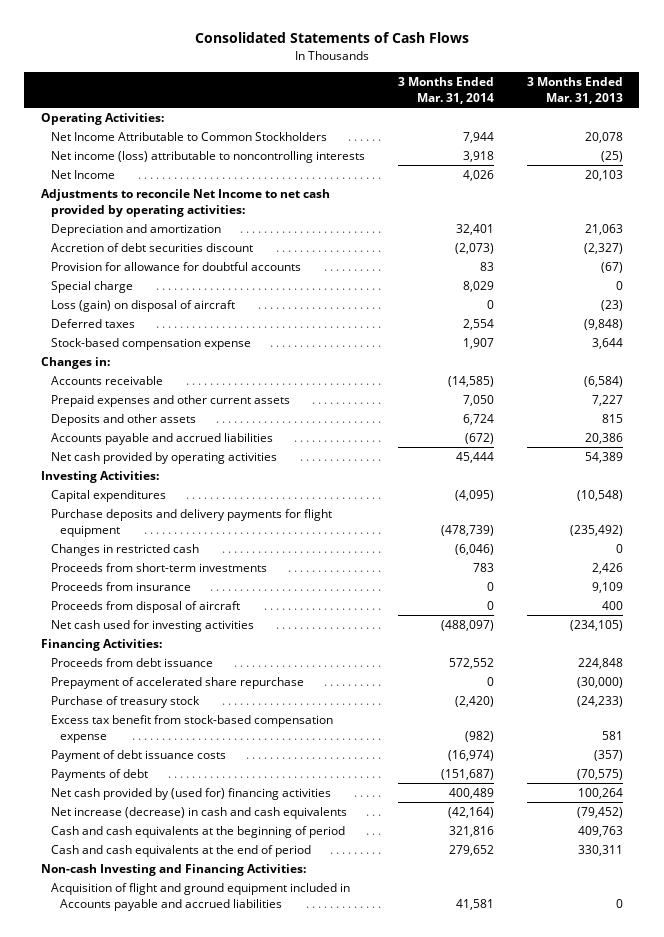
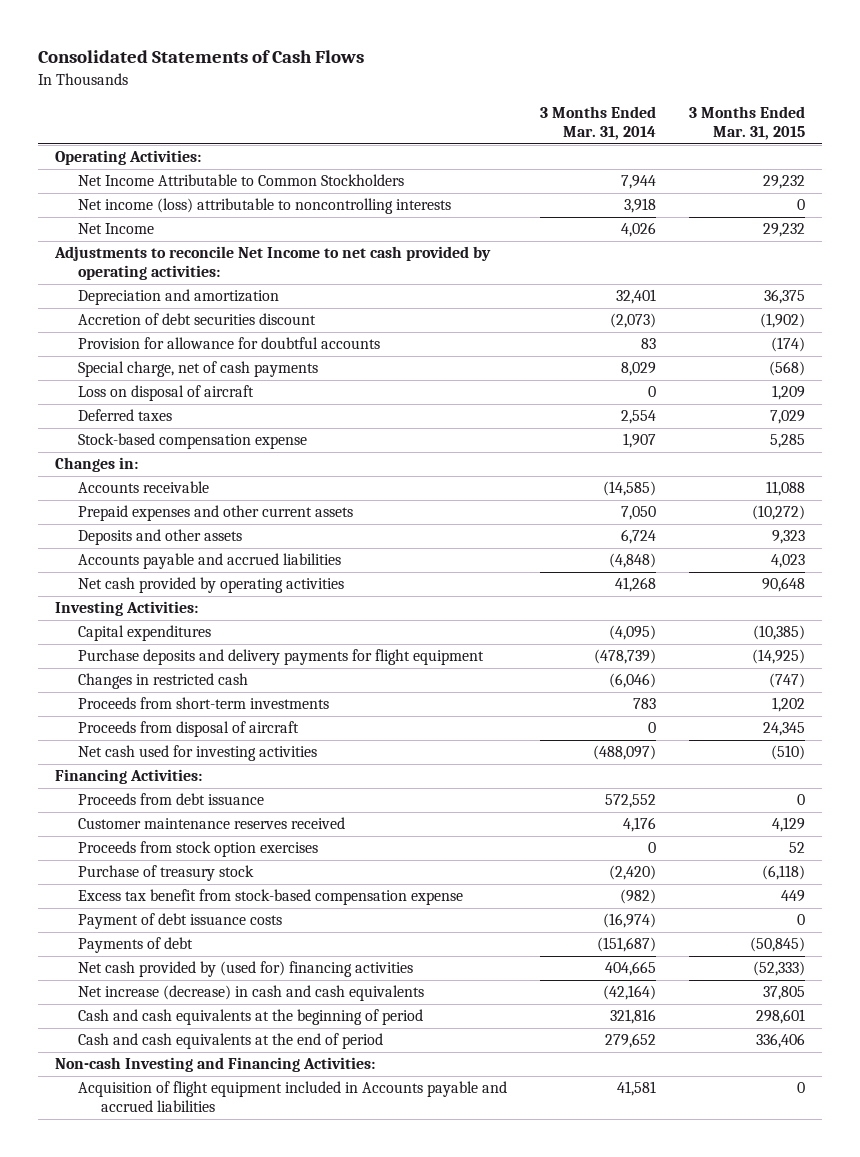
- | 3 Months Ended Mar. 31, 2014 | 3 Months Ended Mar. 31, 2013
+ | 3 Months Ended Mar. 31, 2014 | 3 Months Ended Mar. 31, 2015
- Special charge | 8,029 | 0
- Loss (gain) on disposal of aircraft | 0 | (23)
+ Special charge, net of cash payments | 8,029 | (568)
+ Loss on disposal of aircraft | 0 | 1,209
- Accounts payable and accrued liabilities | (672) | 20,386
- Net cash provided by operating activities | 45,444 | 54,389
+ Accounts payable and accrued liabilities | (4,848) | 4,023
+ Net cash provided by operating activities | 41,268 | 90,648
- Proceeds from insurance | 0 | 9,109
- Prepayment of accelerated share repurchase | 0 | (30,000)
+ Customer maintenance reserves received | 4,176 | 4,129
+ Proceeds from stock option exercises | 0 | 52
- Net cash provided by (used for) financing activities | 400,489 | 100,264
+ Net cash provided by (used for) financing activities | 404,665 | (52,333)
- Acquisition of flight and ground equipment included in Accounts payable and accrued liabilities | 41,581 | 0
+ Acquisition of flight equipment included in Accounts payable and accrued liabilities | 41,581 | 0

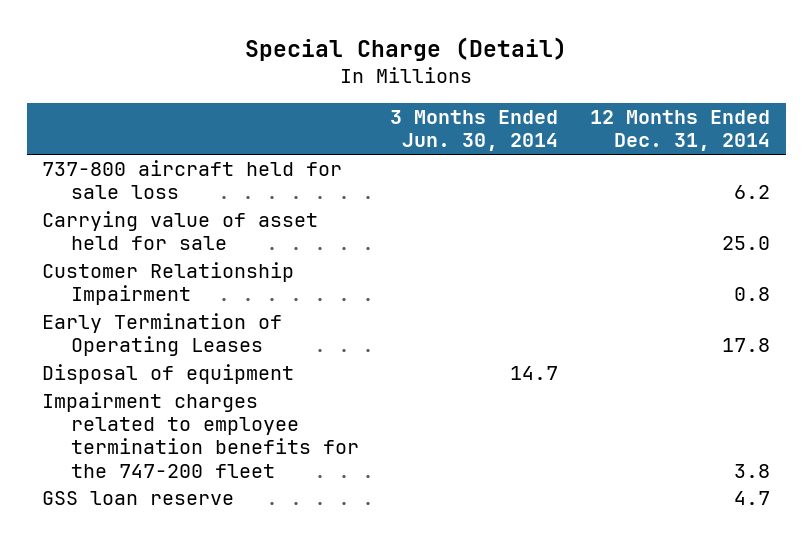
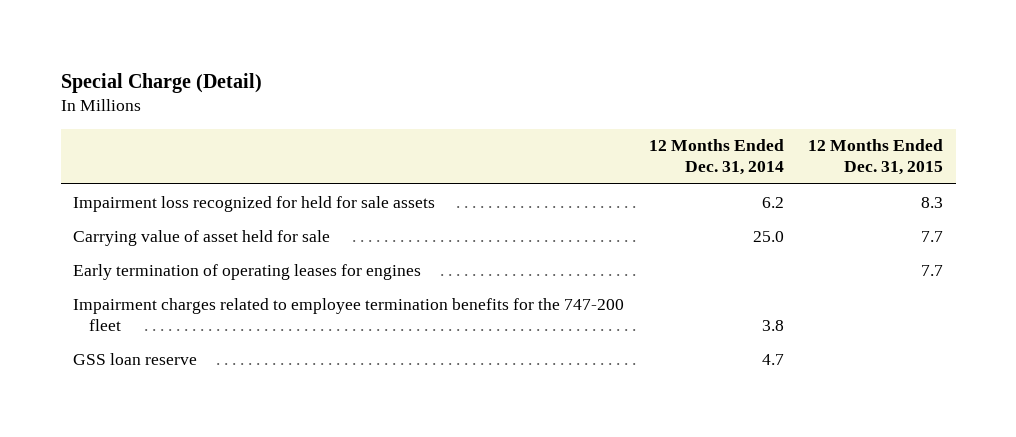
- | 3 Months Ended Jun. 30, 2014 | 12 Months Ended Dec. 31, 2014
+ | 12 Months Ended Dec. 31, 2014 | 12 Months Ended Dec. 31, 2015
- 737-800 aircraft held for sale loss | | 6.2
+ Impairment loss recognized for held for sale assets | 6.2 | 8.3
- Customer Relationship Impairment | | 0.8
- Early Termination of Operating Leases | | 17.8
- Disposal of equipment | 14.7 |
+ Early termination of operating leases for engines | | 7.7

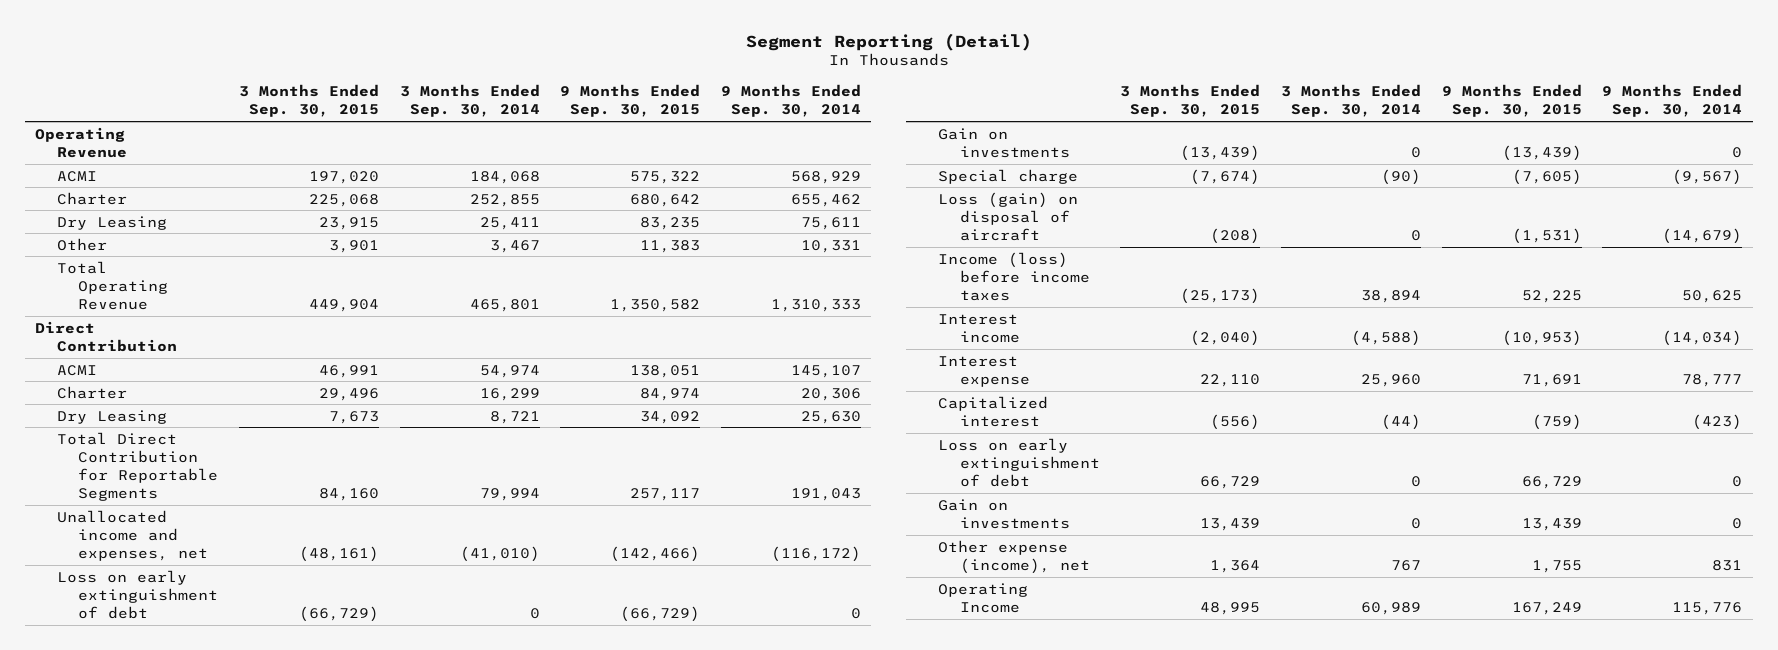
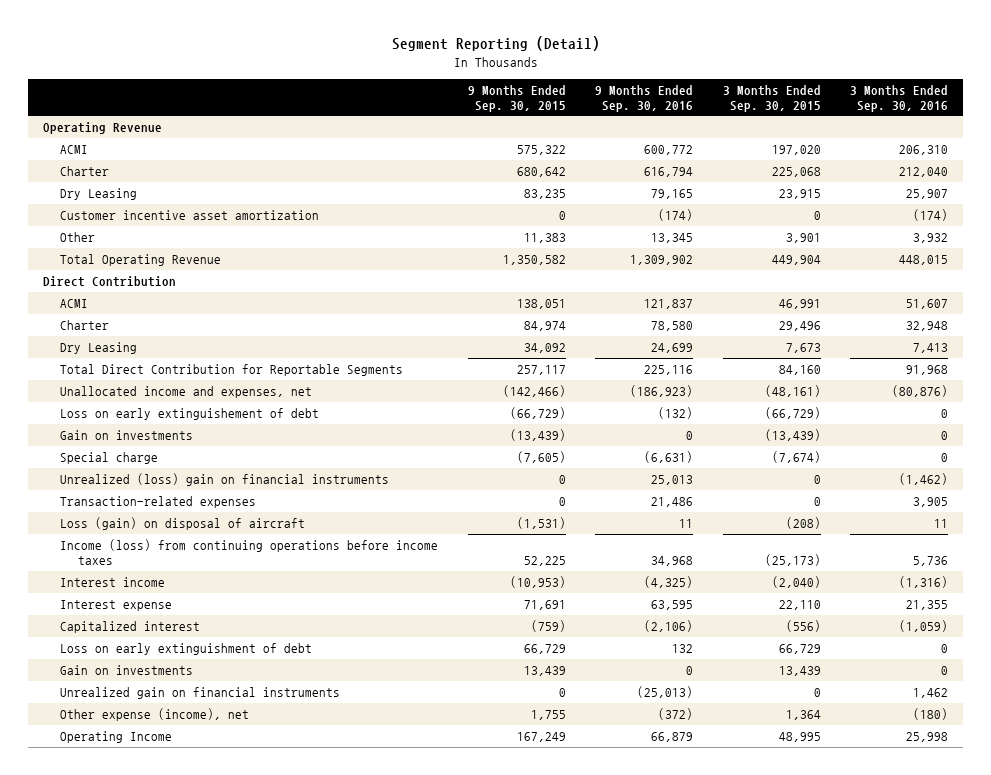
- | 3 Months Ended Sep. 30, 2015 | 3 Months Ended Sep. 30, 2014 | 9 Months Ended Sep. 30, 2015 | 9 Months Ended Sep. 30, 2014
+ | 9 Months Ended Sep. 30, 2015 | 9 Months Ended Sep. 30, 2016 | 3 Months Ended Sep. 30, 2015 | 3 Months Ended Sep. 30, 2016
+ Customer incentive asset amortization | 0 | (174) | 0 | (174)
- Loss on early extinguishment of debt | (66,729) | 0 | (66,729) | 0
+ Loss on early extinguishement of debt | (66,729) | (132) | (66,729) | 0
+ Unrealized (loss) gain on financial instruments | 0 | 25,013 | 0 | (1,462)
+ Transaction-related expenses | 0 | 21,486 | 0 | 3,905
- Income (loss) before income taxes | (25,173) | 38,894 | 52,225 | 50,625
+ Income (loss) from continuing operations before income taxes | 52,225 | 34,968 | (25,173) | 5,736
+ Unrealized gain on financial instruments | 0 | (25,013) | 0 | 1,462

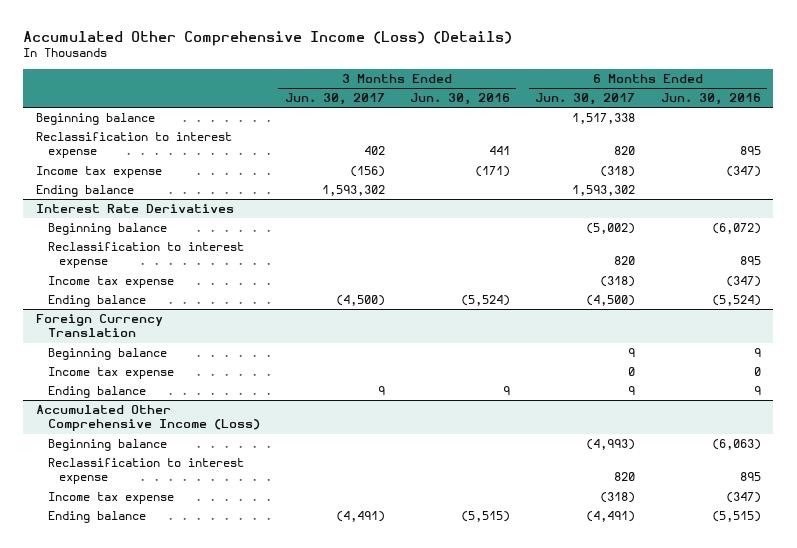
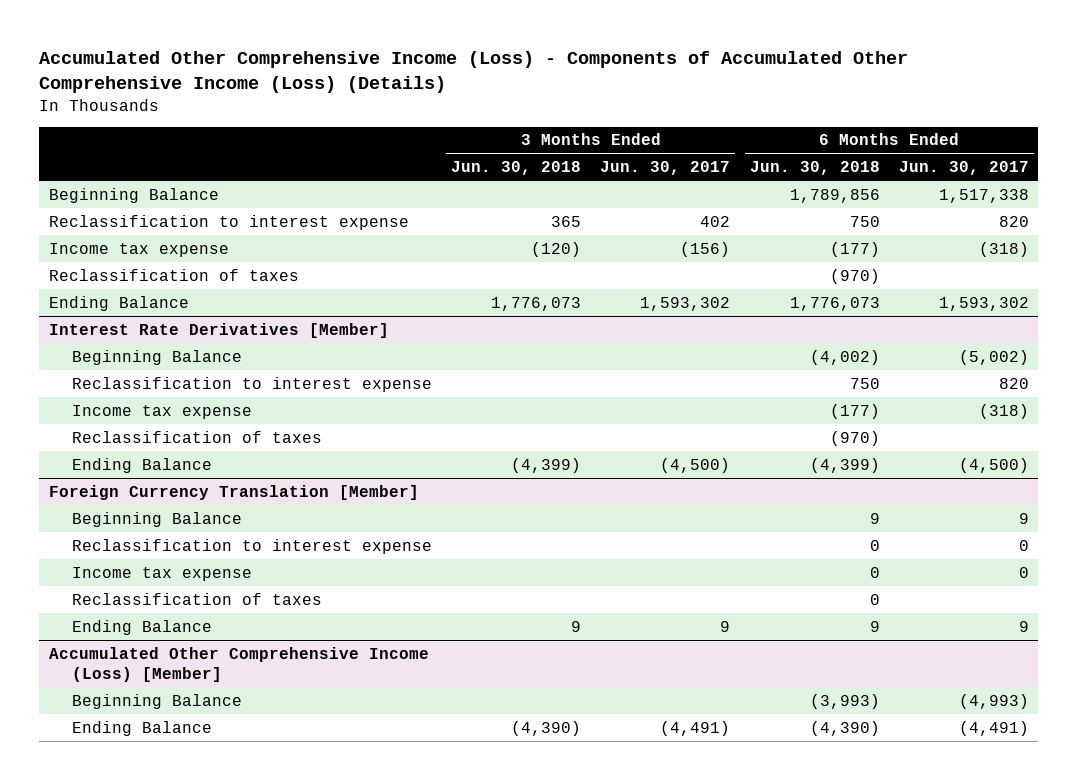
- Accumulated Other Comprehensive Income (Loss) (Details)
+ Accumulated Other Comprehensive Income (Loss) - Components of Accumulated Other Comprehensive Income (Loss) (Details)
- | 3 Months Ended Jun. 30, 2017 | 3 Months Ended Jun. 30, 2016 | 6 Months Ended Jun. 30, 2017 | 6 Months Ended Jun. 30, 2016
+ | 3 Months Ended Jun. 30, 2018 | 3 Months Ended Jun. 30, 2017 | 6 Months Ended Jun. 30, 2018 | 6 Months Ended Jun. 30, 2017
- Beginning balance | | | 1,517,338 |
+ Beginning Balance | | | 1,789,856 | 1,517,338
- Ending balance | 1,593,302 | | 1,593,302 |
- Interest Rate Derivatives
- Beginning balance | | | (5,002) | (6,072)
+ Reclassification of taxes | | | (970) |
+ Ending Balance | 1,776,073 | 1,593,302 | 1,776,073 | 1,593,302
+ Interest Rate Derivatives [Member]
+ Beginning Balance | | | (4,002) | (5,002)
- Ending balance | (4,500) | (5,524) | (4,500) | (5,524)
- Foreign Currency Translation
- Beginning balance | | | 9 | 9
+ Reclassification of taxes | | | (970) |
+ Ending Balance | (4,399) | (4,500) | (4,399) | (4,500)
+ Foreign Currency Translation [Member]
+ Beginning Balance | | | 9 | 9
+ Reclassification to interest expense | | | 0 | 0
- Ending balance | 9 | 9 | 9 | 9
- Accumulated Other Comprehensive Income (Loss)
- Beginning balance | | | (4,993) | (6,063)
- Reclassification to interest expense | | | 820 | 895
- Income tax expense | | | (318) | (347)
- Ending balance | (4,491) | (5,515) | (4,491) | (5,515)
+ Reclassification of taxes | | | 0 |
+ Ending Balance | 9 | 9 | 9 | 9
+ Accumulated Other Comprehensive Income (Loss) [Member]
+ Beginning Balance | | | (3,993) | (4,993)
+ Ending Balance | (4,390) | (4,491) | (4,390) | (4,491)

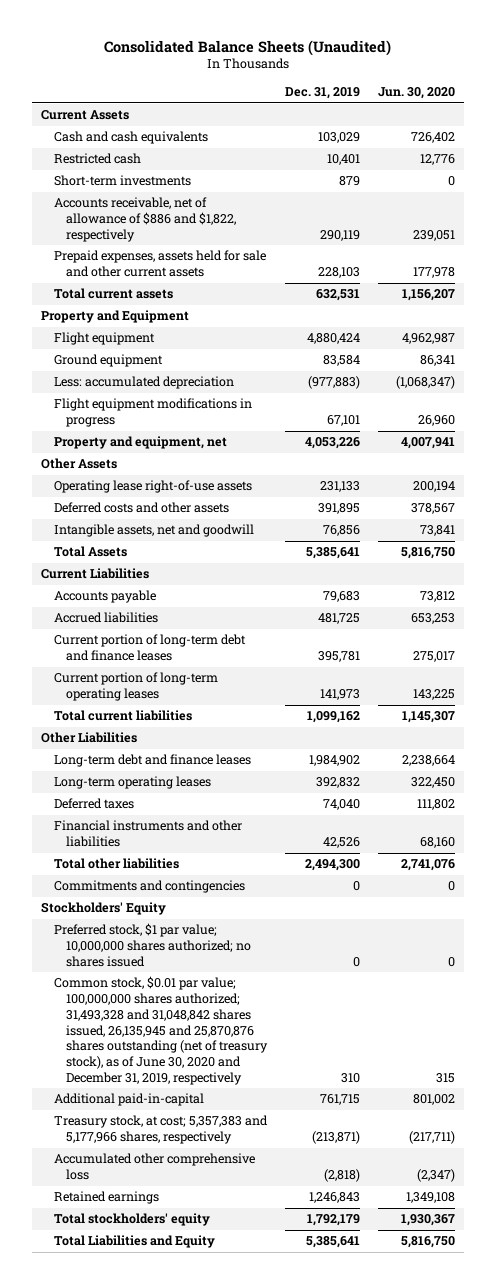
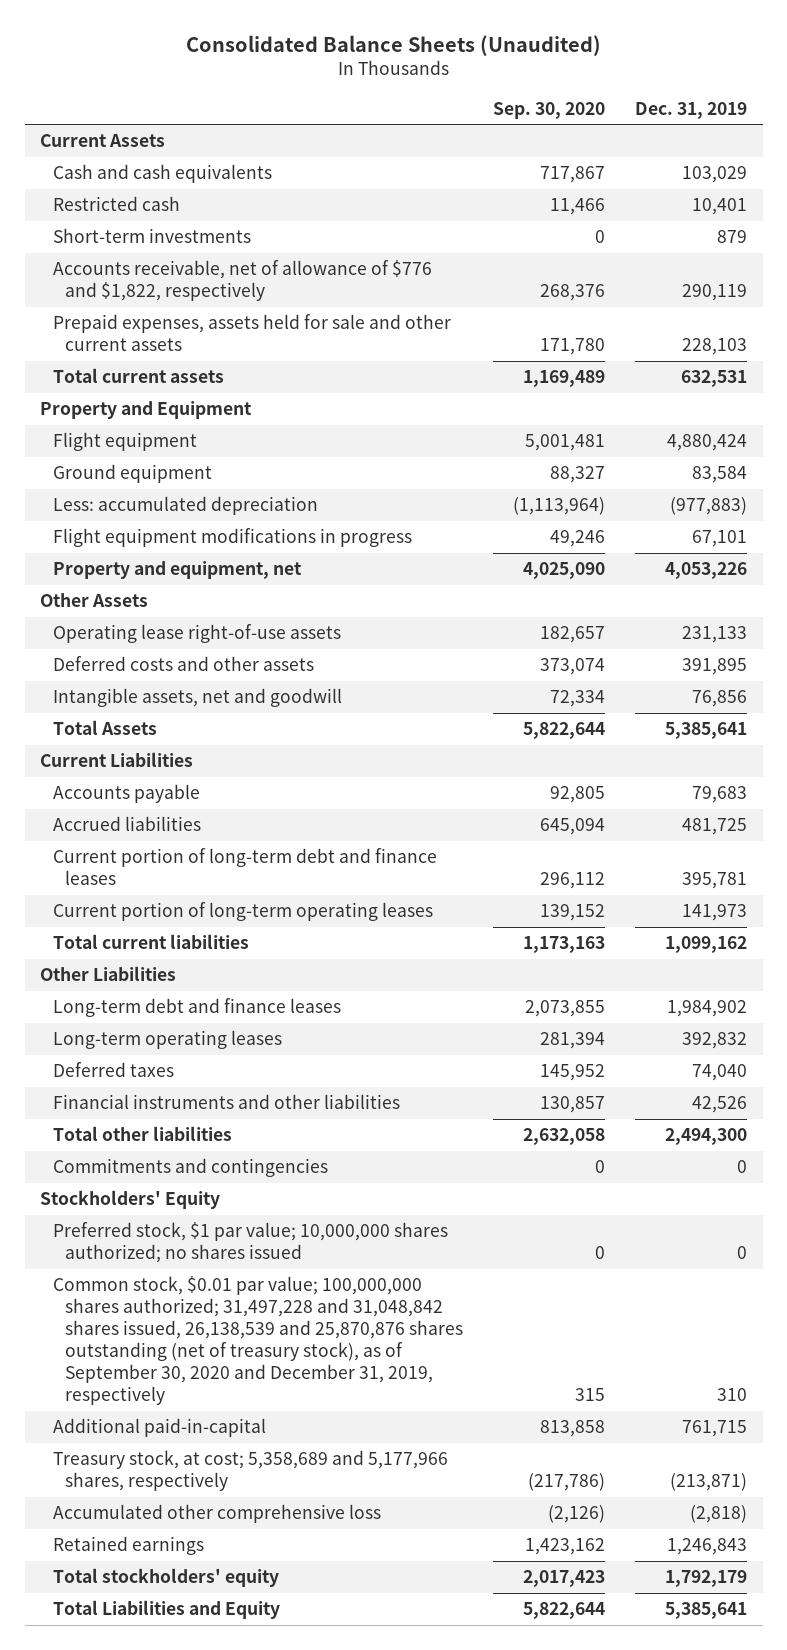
- | Dec. 31, 2019 | Jun. 30, 2020
+ | Sep. 30, 2020 | Dec. 31, 2019
- Accounts receivable, net of allowance of $886 and $1,822, respectively | 290,119 | 239,051
+ Accounts receivable, net of allowance of $776 and $1,822, respectively | 268,376 | 290,119
- Common stock, $0.01 par value; 100,000,000 shares authorized; 31,493,328 and 31,048,842 shares issued, 26,135,945 and 25,870,876 shares outstanding (net of treasury stock), as of June 30, 2020 and December 31, 2019, respectively | 310 | 315
+ Common stock, $0.01 par value; 100,000,000 shares authorized; 31,497,228 and 31,048,842 shares issued, 26,138,539 and 25,870,876 shares outstanding (net of treasury stock), as of September 30, 2020 and December 31, 2019, respectively | 315 | 310
- Treasury stock, at cost; 5,357,383 and 5,177,966 shares, respectively | (213,871) | (217,711)
+ Treasury stock, at cost; 5,358,689 and 5,177,966 shares, respectively | (217,786) | (213,871)

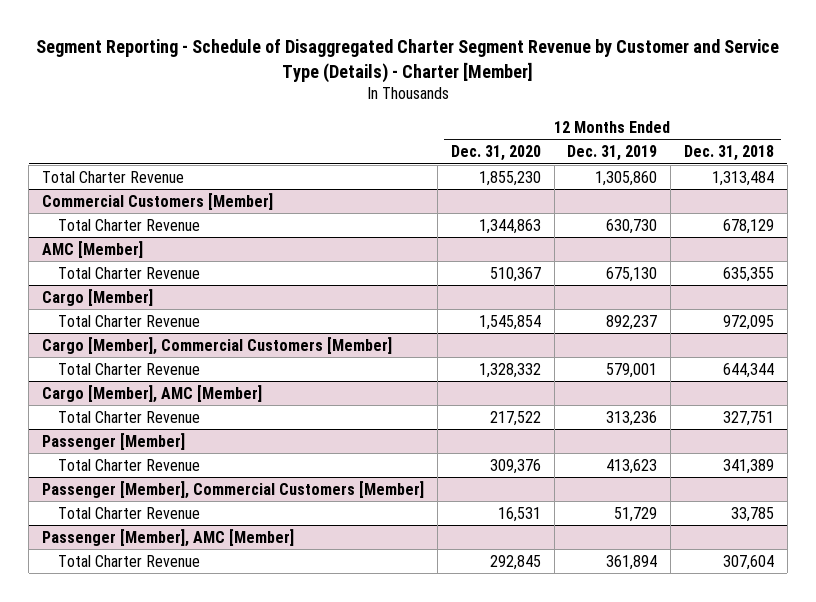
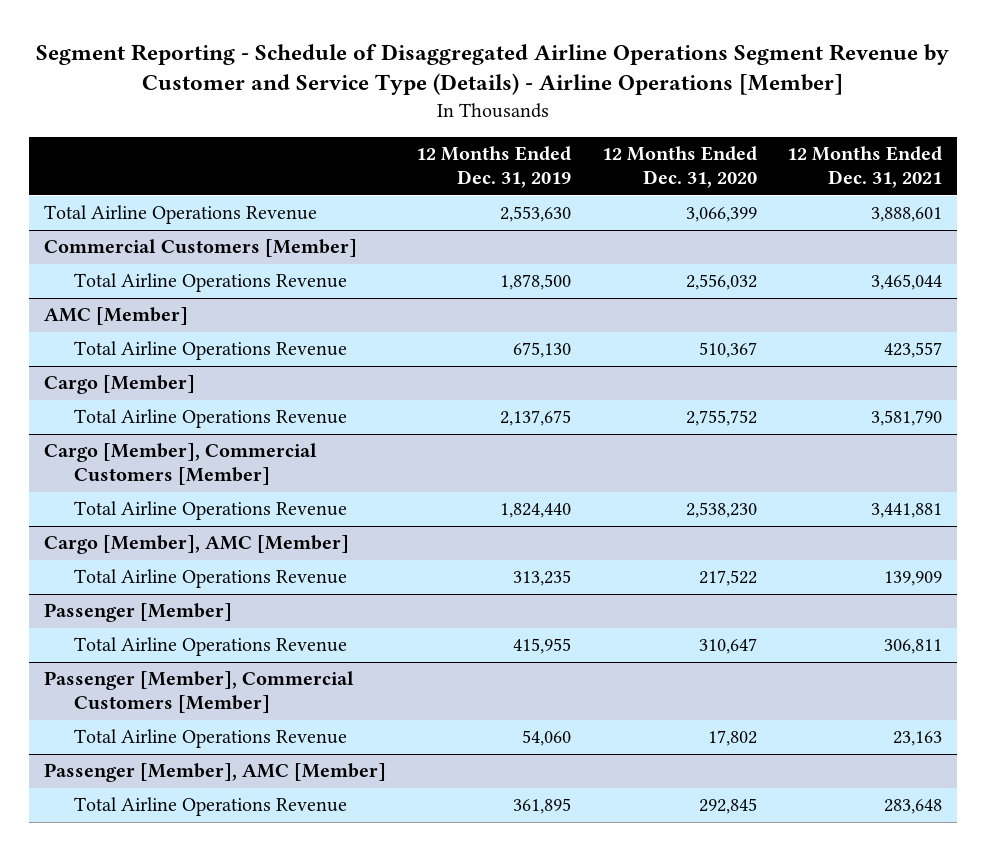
- Segment Reporting - Schedule of Disaggregated Charter Segment Revenue by Customer and Service Type (Details) - Charter [Member]
+ Segment Reporting - Schedule of Disaggregated Airline Operations Segment Revenue by Customer and Service Type (Details) - Airline Operations [Member]
- | 12 Months Ended Dec. 31, 2020 | 12 Months Ended Dec. 31, 2019 | 12 Months Ended Dec. 31, 2018
+ | 12 Months Ended Dec. 31, 2019 | 12 Months Ended Dec. 31, 2020 | 12 Months Ended Dec. 31, 2021
- Total Charter Revenue | 1,855,230 | 1,305,860 | 1,313,484
+ Total Airline Operations Revenue | 2,553,630 | 3,066,399 | 3,888,601
@ Commercial Customers [Member]
- Total Charter Revenue | 1,344,863 | 630,730 | 678,129
+ Total Airline Operations Revenue | 1,878,500 | 2,556,032 | 3,465,044
@ AMC [Member]
- Total Charter Revenue | 510,367 | 675,130 | 635,355
+ Total Airline Operations Revenue | 675,130 | 510,367 | 423,557
@ Cargo [Member]
- Total Charter Revenue | 1,545,854 | 892,237 | 972,095
+ Total Airline Operations Revenue | 2,137,675 | 2,755,752 | 3,581,790
@ Cargo [Member], Commercial Customers [Member]
- Total Charter Revenue | 1,328,332 | 579,001 | 644,344
+ Total Airline Operations Revenue | 1,824,440 | 2,538,230 | 3,441,881
@ Cargo [Member], AMC [Member]
- Total Charter Revenue | 217,522 | 313,236 | 327,751
+ Total Airline Operations Revenue | 313,235 | 217,522 | 139,909
@ Passenger [Member]
- Total Charter Revenue | 309,376 | 413,623 | 341,389
+ Total Airline Operations Revenue | 415,955 | 310,647 | 306,811
@ Passenger [Member], Commercial Customers [Member]
- Total Charter Revenue | 16,531 | 51,729 | 33,785
+ Total Airline Operations Revenue | 54,060 | 17,802 | 23,163
@ Passenger [Member], AMC [Member]
- Total Charter Revenue | 292,845 | 361,894 | 307,604
+ Total Airline Operations Revenue | 361,895 | 292,845 | 283,648

